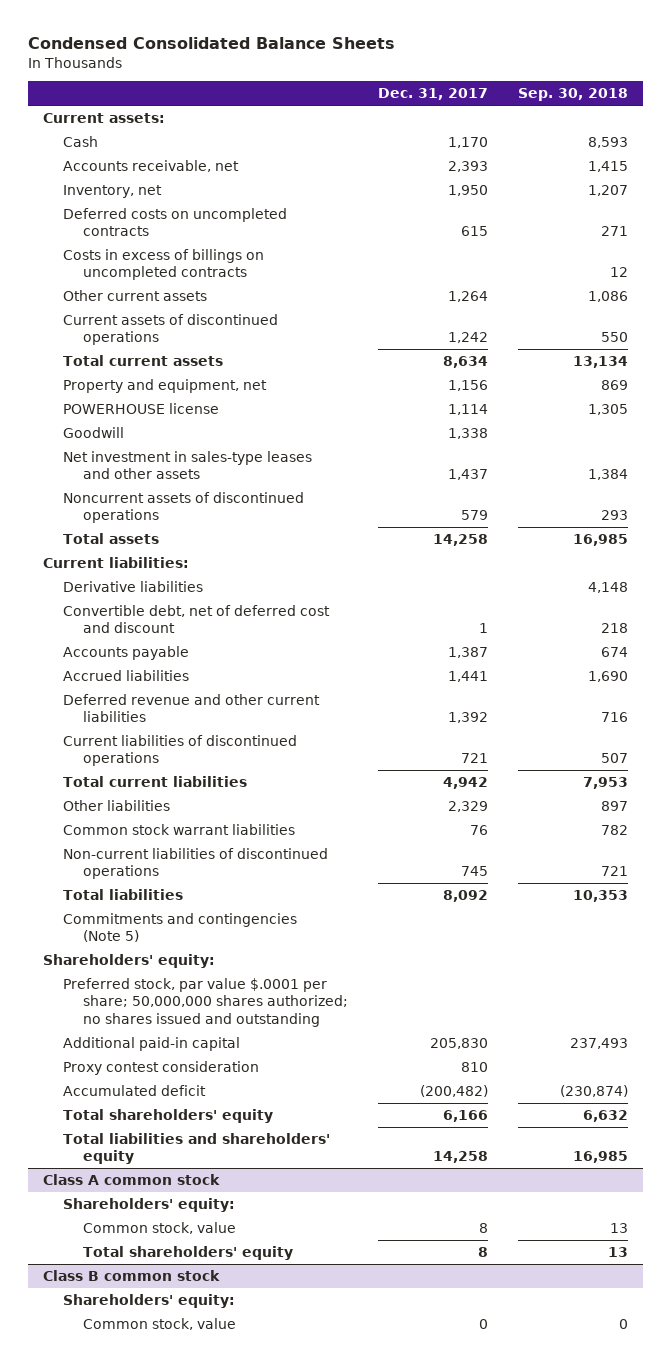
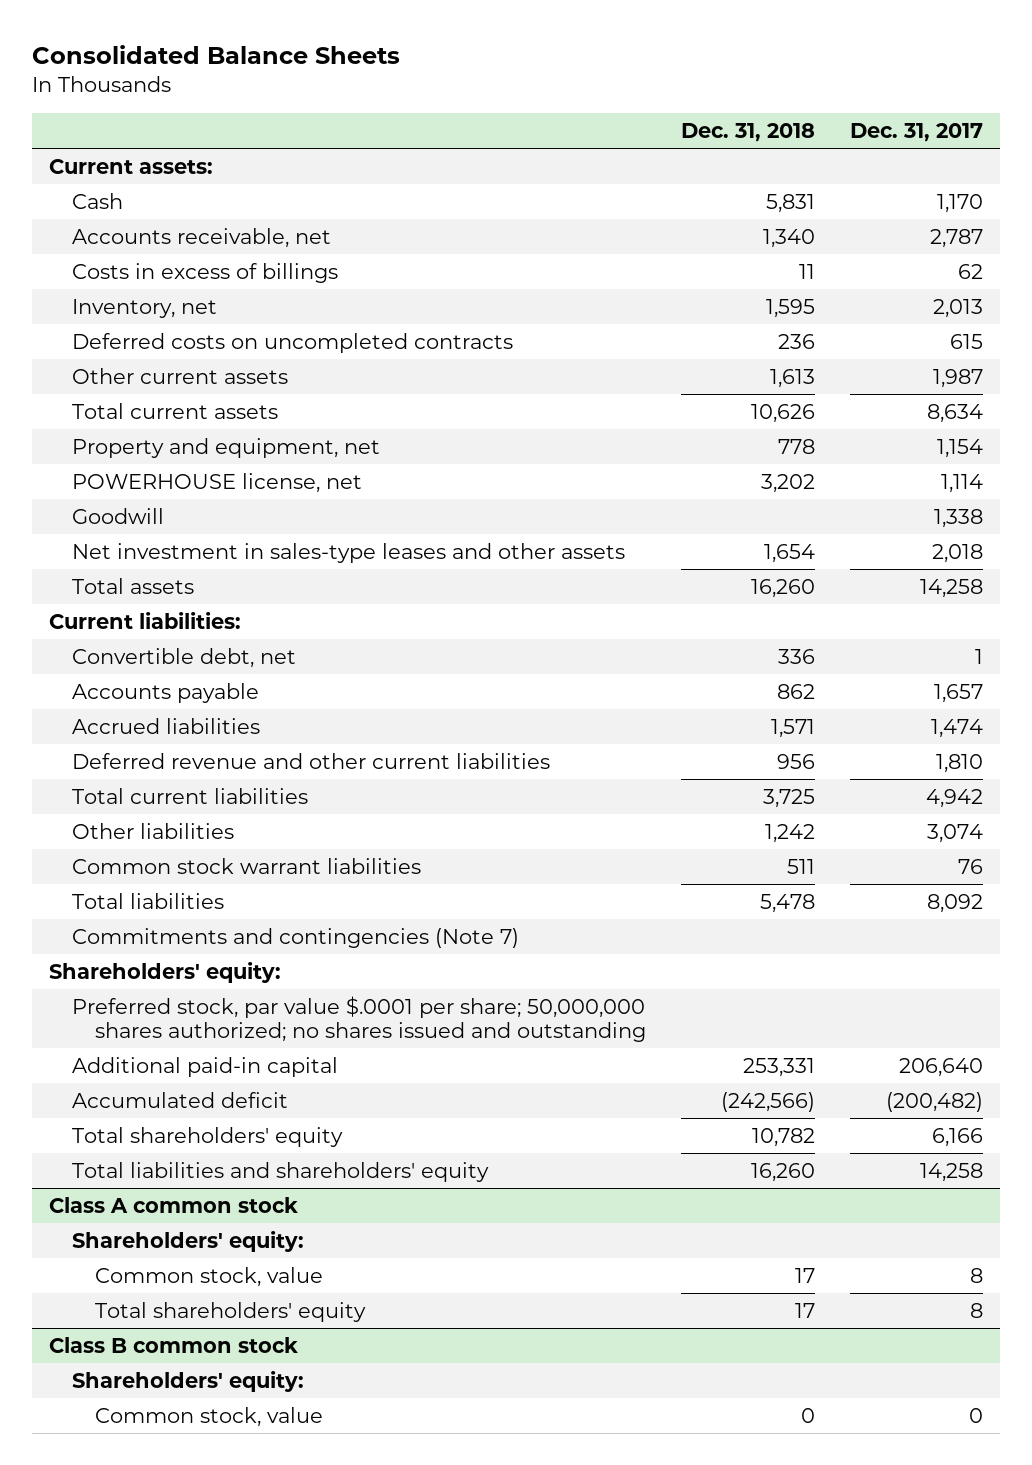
- Condensed Consolidated Balance Sheets
+ Consolidated Balance Sheets
- | Dec. 31, 2017 | Sep. 30, 2018
+ | Dec. 31, 2018 | Dec. 31, 2017
- Accounts receivable, net | 2,393 | 1,415
- Inventory, net | 1,950 | 1,207
+ Accounts receivable, net | 1,340 | 2,787
+ Costs in excess of billings | 11 | 62
+ Inventory, net | 1,595 | 2,013
- Costs in excess of billings on uncompleted contracts | | 12
- Other current assets | 1,264 | 1,086
- Current assets of discontinued operations | 1,242 | 550
+ Other current assets | 1,613 | 1,987
- Property and equipment, net | 1,156 | 869
- POWERHOUSE license | 1,114 | 1,305
+ Property and equipment, net | 778 | 1,154
+ POWERHOUSE license, net | 3,202 | 1,114
- Net investment in sales-type leases and other assets | 1,437 | 1,384
- Noncurrent assets of discontinued operations | 579 | 293
+ Net investment in sales-type leases and other assets | 1,654 | 2,018
- Derivative liabilities | | 4,148
- Convertible debt, net of deferred cost and discount | 1 | 218
- Accounts payable | 1,387 | 674
- Accrued liabilities | 1,441 | 1,690
- Deferred revenue and other current liabilities | 1,392 | 716
- Current liabilities of discontinued operations | 721 | 507
+ Convertible debt, net | 336 | 1
+ Accounts payable | 862 | 1,657
+ Accrued liabilities | 1,571 | 1,474
+ Deferred revenue and other current liabilities | 956 | 1,810
- Other liabilities | 2,329 | 897
+ Other liabilities | 1,242 | 3,074
- Non-current liabilities of discontinued operations | 745 | 721
- Commitments and contingencies (Note 5)
+ Commitments and contingencies (Note 7)
- Additional paid-in capital | 205,830 | 237,493
- Proxy contest consideration | 810 |
+ Additional paid-in capital | 253,331 | 206,640

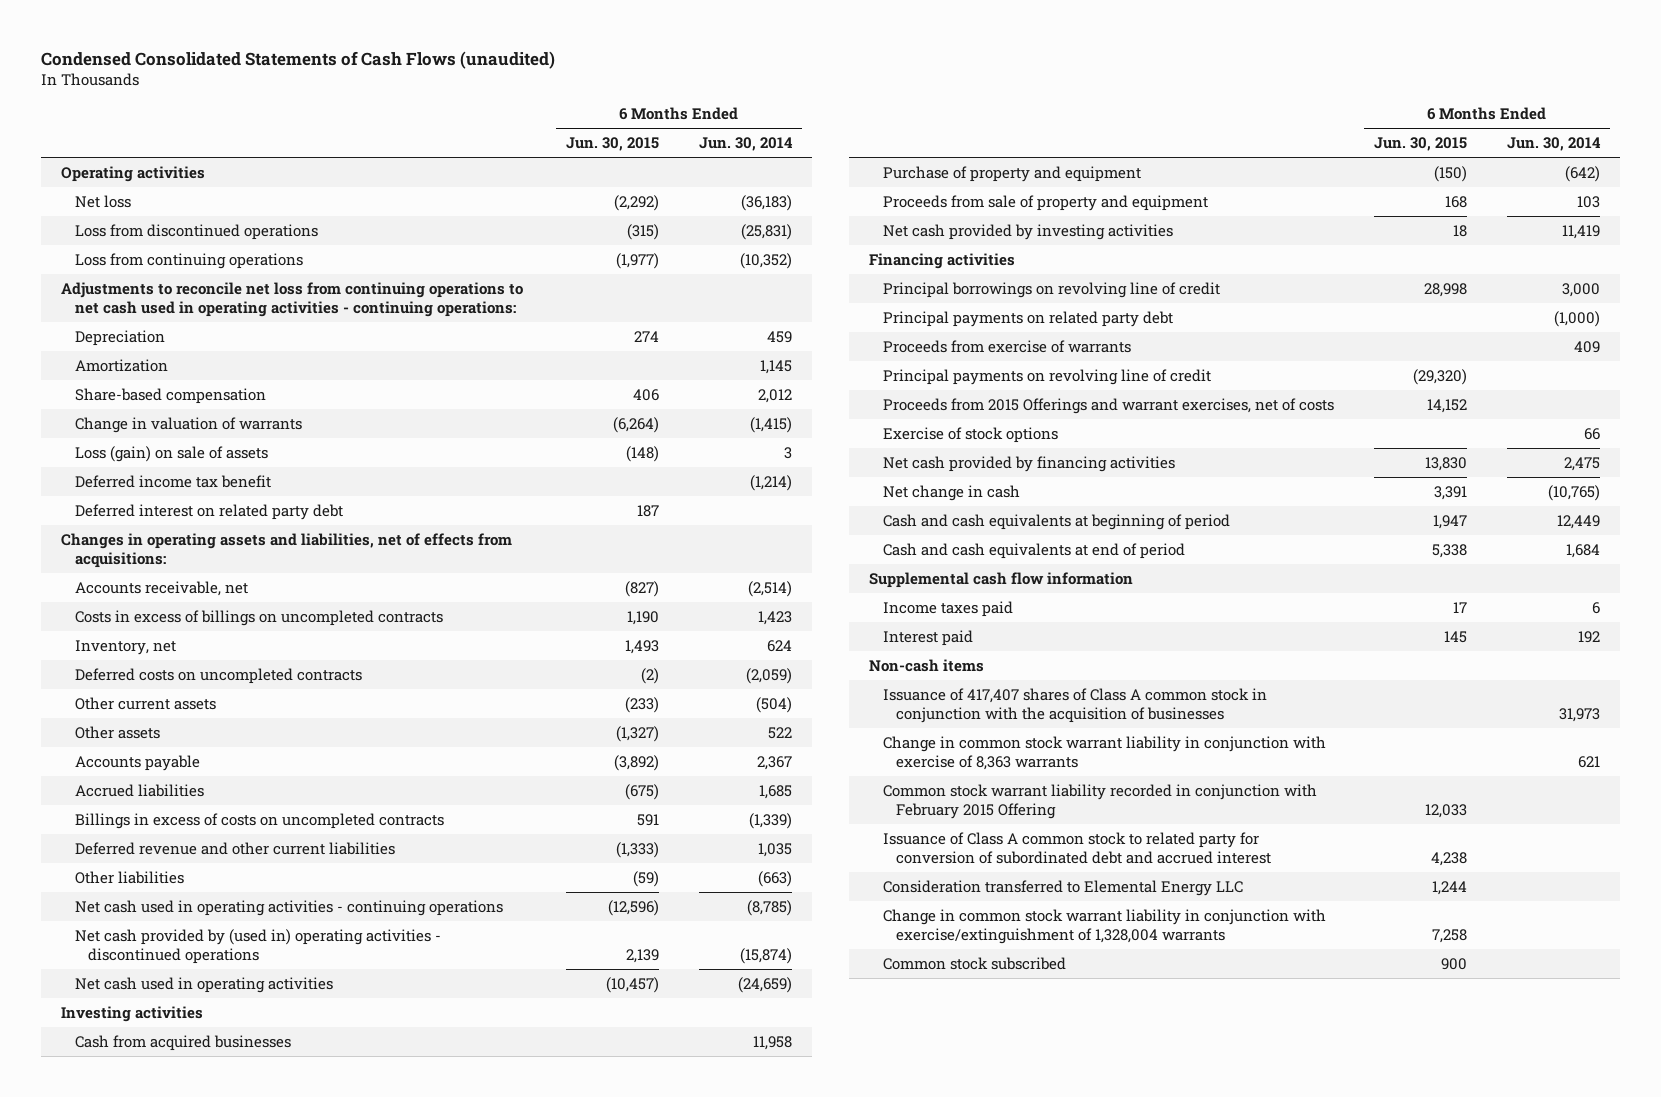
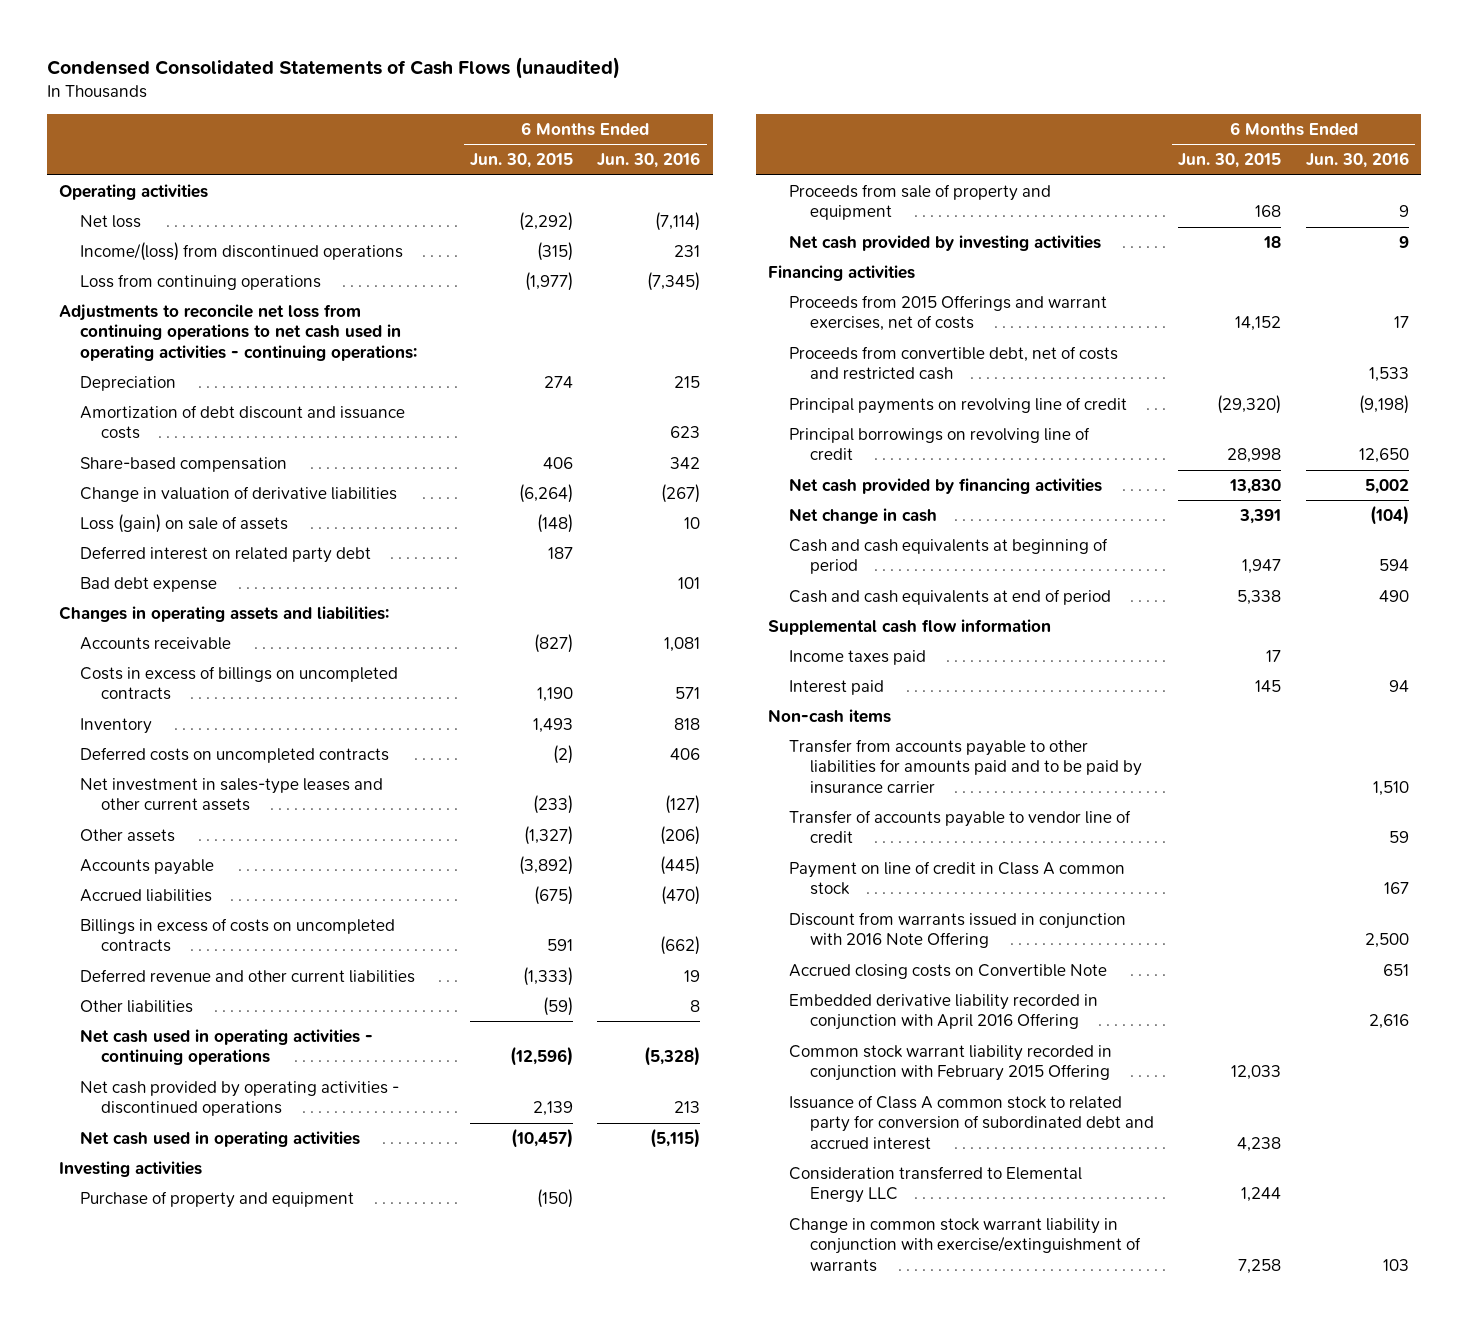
- | 6 Months Ended Jun. 30, 2015 | 6 Months Ended Jun. 30, 2014
+ | 6 Months Ended Jun. 30, 2015 | 6 Months Ended Jun. 30, 2016
- Loss from discontinued operations | (315) | (25,831)
+ Income/(loss) from discontinued operations | (315) | 231
- Amortization | | 1,145
+ Amortization of debt discount and issuance costs | | 623
- Change in valuation of warrants | (6,264) | (1,415)
+ Change in valuation of derivative liabilities | (6,264) | (267)
- Deferred income tax benefit | | (1,214)
- Changes in operating assets and liabilities, net of effects from acquisitions:
- Accounts receivable, net | (827) | (2,514)
+ Bad debt expense | | 101
+ Changes in operating assets and liabilities:
+ Accounts receivable | (827) | 1,081
- Inventory, net | 1,493 | 624
+ Inventory | 1,493 | 818
- Other current assets | (233) | (504)
+ Net investment in sales-type leases and other current assets | (233) | (127)
- Net cash provided by (used in) operating activities - discontinued operations | 2,139 | (15,874)
+ Net cash provided by operating activities - discontinued operations | 2,139 | 213
- Cash from acquired businesses | | 11,958
- Principal payments on related party debt | | (1,000)
- Proceeds from exercise of warrants | | 409
- Exercise of stock options | | 66
+ Proceeds from convertible debt, net of costs and restricted cash | | 1,533
moved down: Principal payments on revolving line of credit | (29,320) | (9,198)
moved down: Principal borrowings on revolving line of credit | 28,998 | 12,650
- Issuance of 417,407 shares of Class A common stock in conjunction with the acquisition of businesses | | 31,973
- Change in common stock warrant liability in conjunction with exercise of 8,363 warrants | | 621
+ Transfer from accounts payable to other liabilities for amounts paid and to be paid by insurance carrier | | 1,510
+ Transfer of accounts payable to vendor line of credit | | 59
+ Payment on line of credit in Class A common stock | | 167
+ Discount from warrants issued in conjunction with 2016 Note Offering | | 2,500
+ Accrued closing costs on Convertible Note | | 651
+ Embedded derivative liability recorded in conjunction with April 2016 Offering | | 2,616
- Change in common stock warrant liability in conjunction with exercise/extinguishment of 1,328,004 warrants | 7,258 |
- Common stock subscribed | 900 |
+ Change in common stock warrant liability in conjunction with exercise/extinguishment of warrants | 7,258 | 103

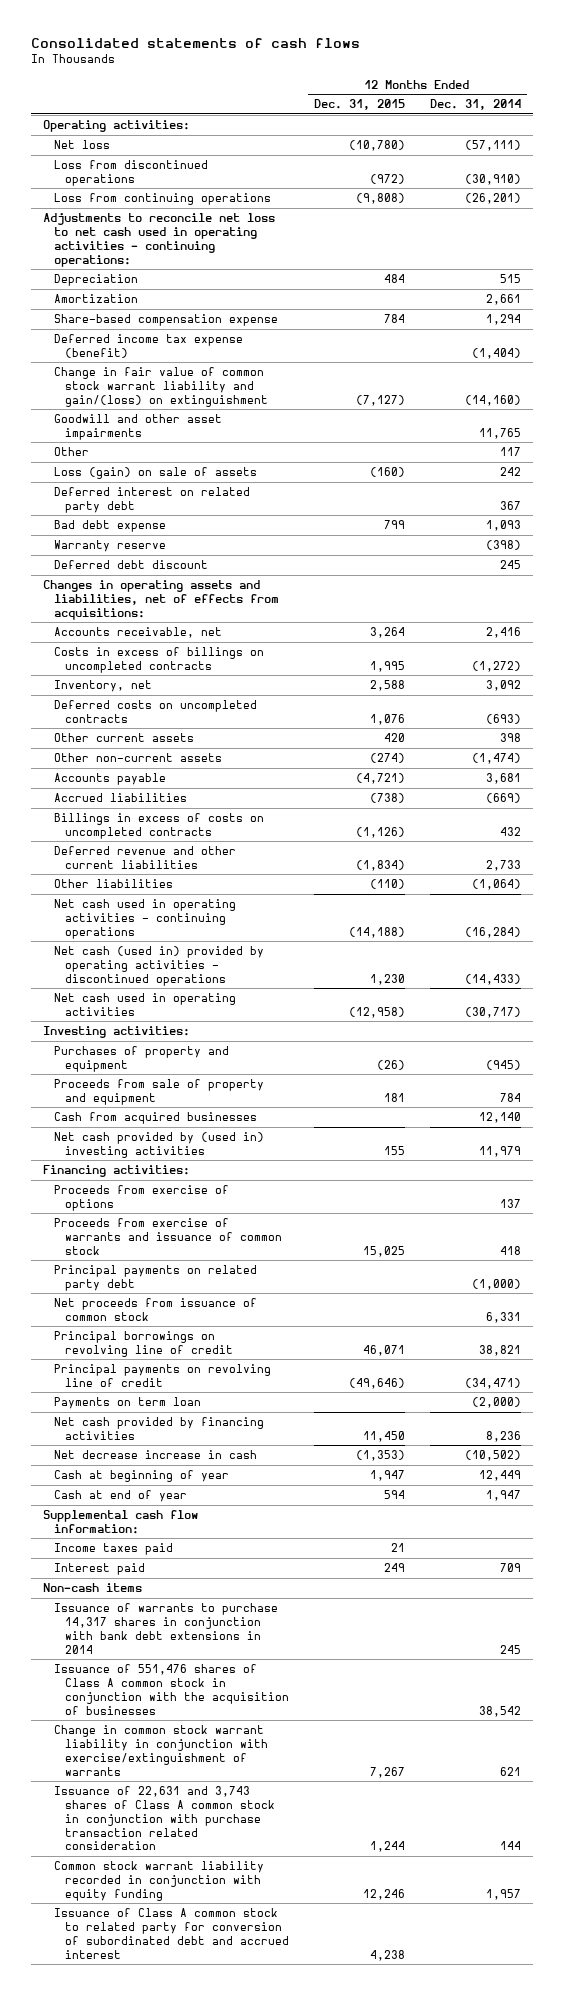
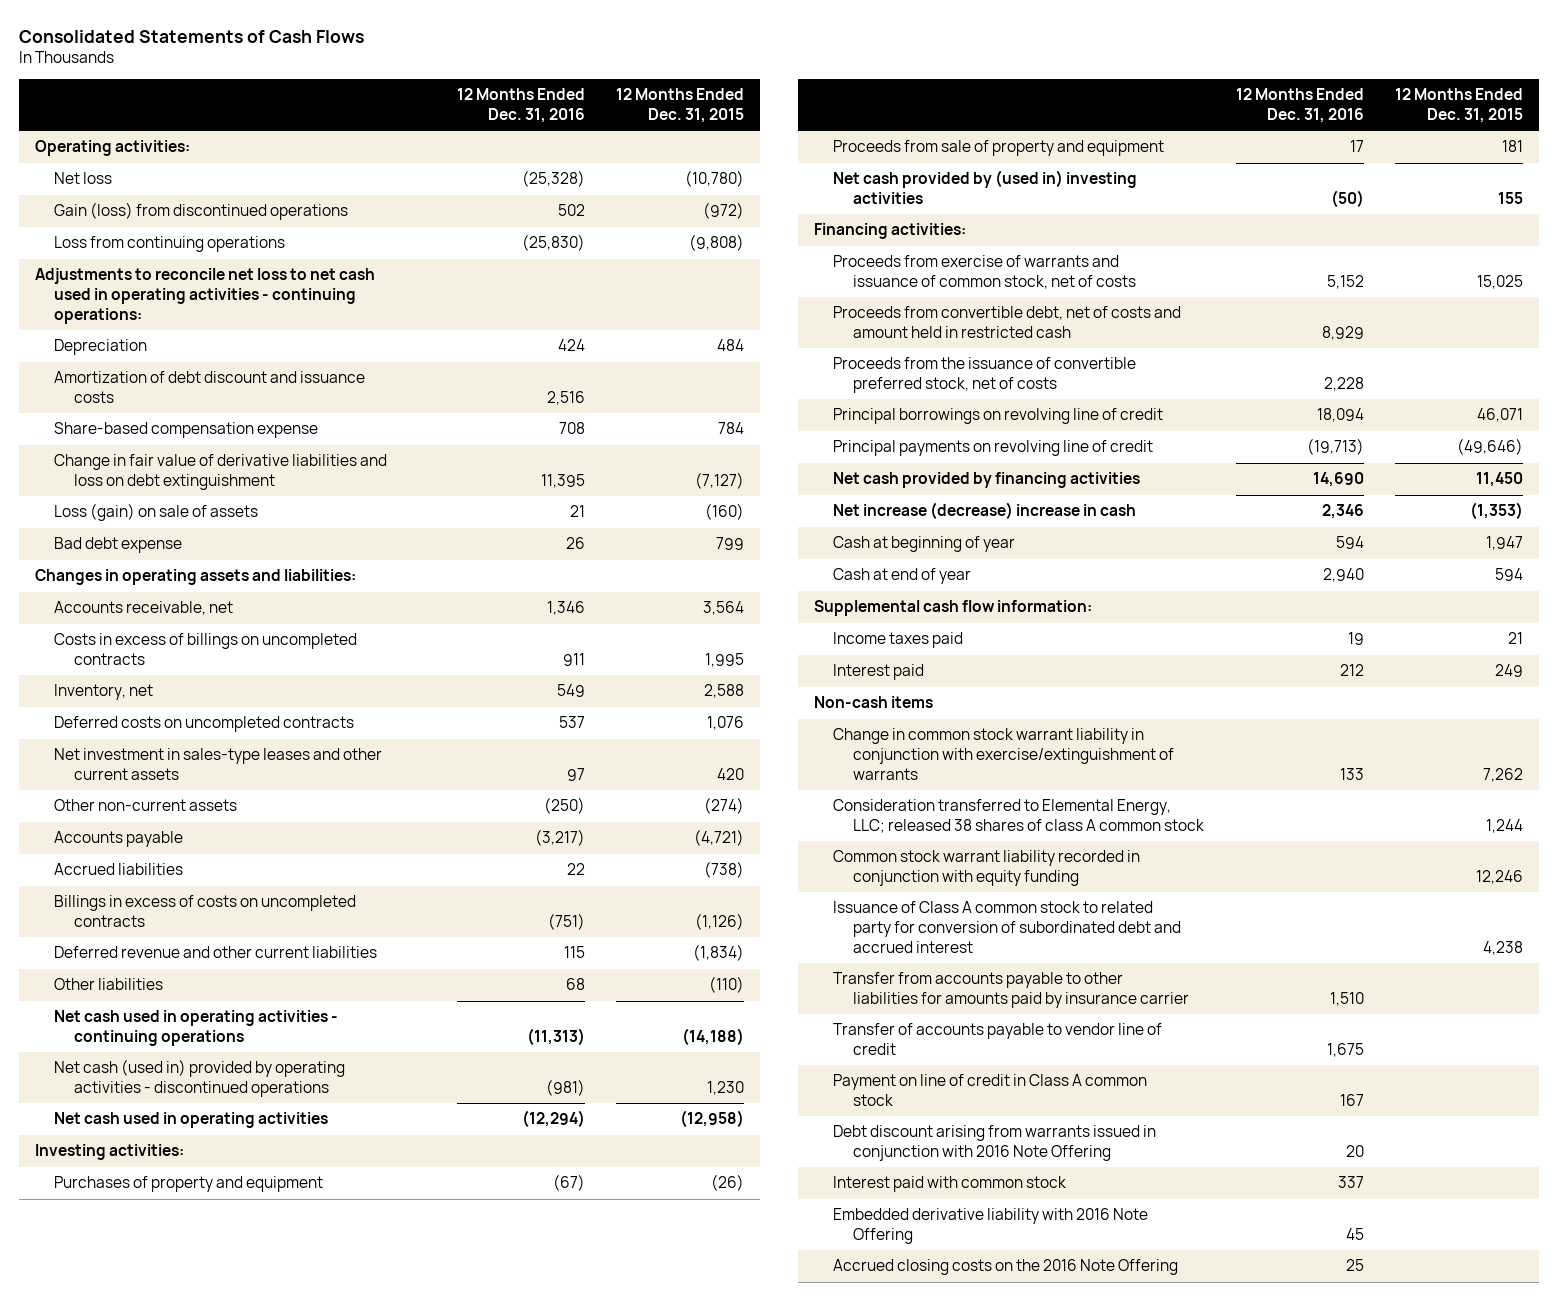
- Consolidated statements of cash flows
+ Consolidated Statements of Cash Flows
- | 12 Months Ended Dec. 31, 2015 | 12 Months Ended Dec. 31, 2014
+ | 12 Months Ended Dec. 31, 2016 | 12 Months Ended Dec. 31, 2015
- Loss from discontinued operations | (972) | (30,910)
+ Gain (loss) from discontinued operations | 502 | (972)
- Amortization | | 2,661
+ Amortization of debt discount and issuance costs | 2,516 |
- Deferred income tax expense (benefit) | | (1,404)
- Change in fair value of common stock warrant liability and gain/(loss) on extinguishment | (7,127) | (14,160)
- Goodwill and other asset impairments | | 11,765
- Other | | 117
+ Change in fair value of derivative liabilities and loss on debt extinguishment | 11,395 | (7,127)
- Deferred interest on related party debt | | 367
- Warranty reserve | | (398)
- Deferred debt discount | | 245
- Changes in operating assets and liabilities, net of effects from acquisitions:
- Accounts receivable, net | 3,264 | 2,416
+ Changes in operating assets and liabilities:
+ Accounts receivable, net | 1,346 | 3,564
- Other current assets | 420 | 398
+ Net investment in sales-type leases and other current assets | 97 | 420
- Cash from acquired businesses | | 12,140
- Proceeds from exercise of options | | 137
- Proceeds from exercise of warrants and issuance of common stock | 15,025 | 418
- Principal payments on related party debt | | (1,000)
- Net proceeds from issuance of common stock | | 6,331
+ Proceeds from exercise of warrants and issuance of common stock, net of costs | 5,152 | 15,025
+ Proceeds from convertible debt, net of costs and amount held in restricted cash | 8,929 |
+ Proceeds from the issuance of convertible preferred stock, net of costs | 2,228 |
- Payments on term loan | | (2,000)
- Net decrease increase in cash | (1,353) | (10,502)
+ Net increase (decrease) increase in cash | 2,346 | (1,353)
- Issuance of warrants to purchase 14,317 shares in conjunction with bank debt extensions in 2014 | | 245
- Issuance of 551,476 shares of Class A common stock in conjunction with the acquisition of businesses | | 38,542
- Change in common stock warrant liability in conjunction with exercise/extinguishment of warrants | 7,267 | 621
- Issuance of 22,631 and 3,743 shares of Class A common stock in conjunction with purchase transaction related consideration | 1,244 | 144
+ Change in common stock warrant liability in conjunction with exercise/extinguishment of warrants | 133 | 7,262
+ Consideration transferred to Elemental Energy, LLC; released 38 shares of class A common stock | | 1,244
+ Transfer from accounts payable to other liabilities for amounts paid by insurance carrier | 1,510 |
+ Transfer of accounts payable to vendor line of credit | 1,675 |
+ Payment on line of credit in Class A common stock | 167 |
+ Debt discount arising from warrants issued in conjunction with 2016 Note Offering | 20 |
+ Interest paid with common stock | 337 |
+ Embedded derivative liability with 2016 Note Offering | 45 |
+ Accrued closing costs on the 2016 Note Offering | 25 |

